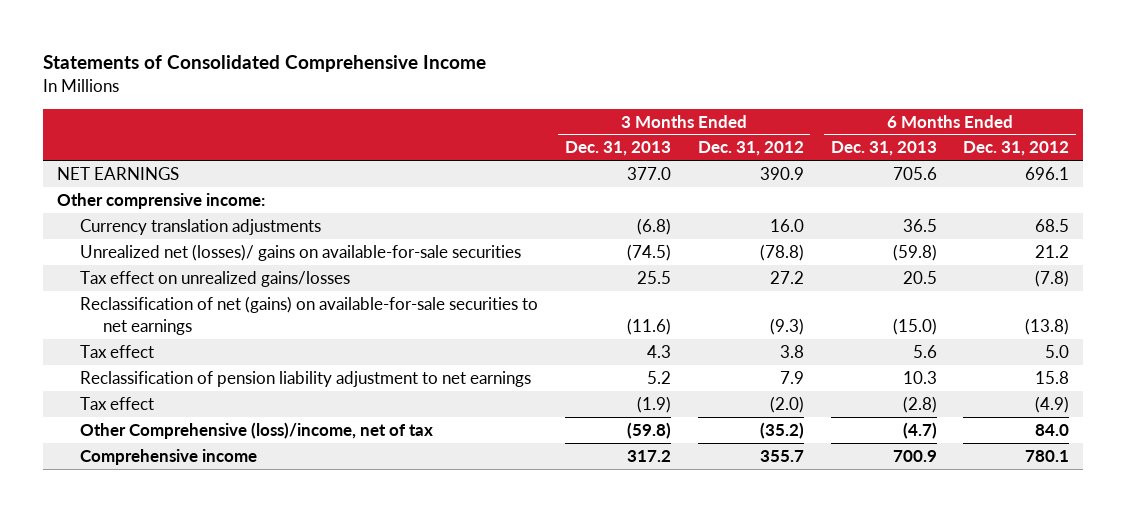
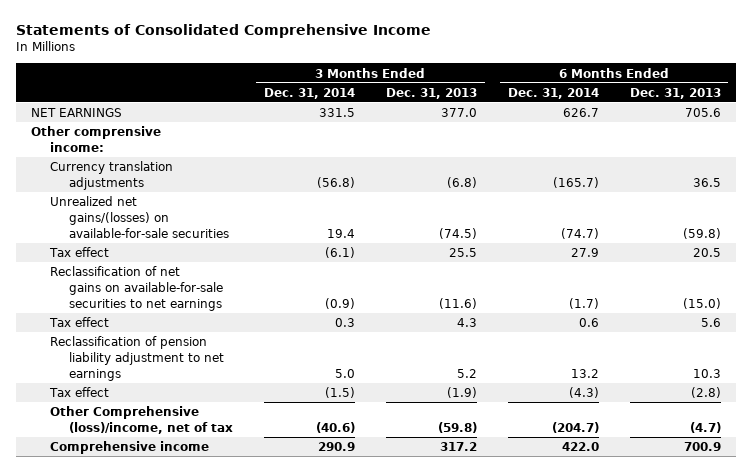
- | 3 Months Ended Dec. 31, 2013 | 3 Months Ended Dec. 31, 2012 | 6 Months Ended Dec. 31, 2013 | 6 Months Ended Dec. 31, 2012
+ | 3 Months Ended Dec. 31, 2014 | 3 Months Ended Dec. 31, 2013 | 6 Months Ended Dec. 31, 2014 | 6 Months Ended Dec. 31, 2013
- Unrealized net (losses)/ gains on available-for-sale securities | (74.5) | (78.8) | (59.8) | 21.2
- Tax effect on unrealized gains/losses | 25.5 | 27.2 | 20.5 | (7.8)
- Reclassification of net (gains) on available-for-sale securities to net earnings | (11.6) | (9.3) | (15.0) | (13.8)
+ Unrealized net gains/(losses) on available-for-sale securities | 19.4 | (74.5) | (74.7) | (59.8)
+ Tax effect | (6.1) | 25.5 | 27.9 | 20.5
+ Reclassification of net gains on available-for-sale securities to net earnings | (0.9) | (11.6) | (1.7) | (15.0)

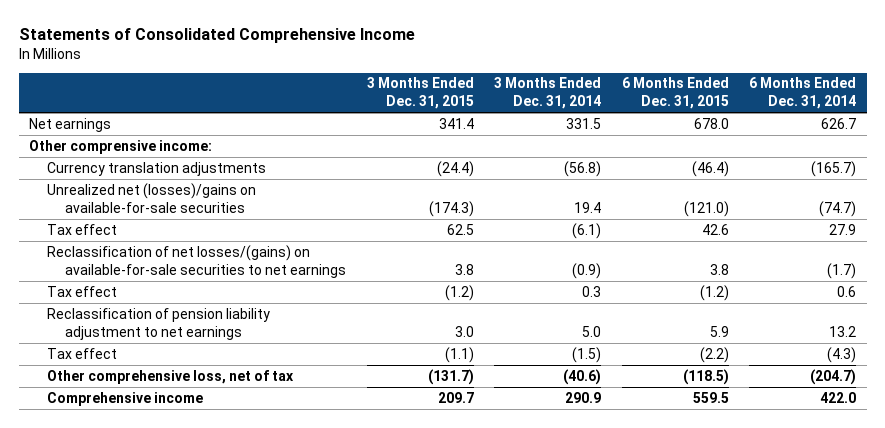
- | 3 Months Ended Dec. 31, 2014 | 3 Months Ended Dec. 31, 2013 | 6 Months Ended Dec. 31, 2014 | 6 Months Ended Dec. 31, 2013
+ | 3 Months Ended Dec. 31, 2015 | 3 Months Ended Dec. 31, 2014 | 6 Months Ended Dec. 31, 2015 | 6 Months Ended Dec. 31, 2014
- NET EARNINGS | 331.5 | 377.0 | 626.7 | 705.6
+ Net earnings | 341.4 | 331.5 | 678.0 | 626.7
- Unrealized net gains/(losses) on available-for-sale securities | 19.4 | (74.5) | (74.7) | (59.8)
+ Unrealized net (losses)/gains on available-for-sale securities | (174.3) | 19.4 | (121.0) | (74.7)
- Reclassification of net gains on available-for-sale securities to net earnings | (0.9) | (11.6) | (1.7) | (15.0)
+ Reclassification of net losses/(gains) on available-for-sale securities to net earnings | 3.8 | (0.9) | 3.8 | (1.7)
- Other Comprehensive (loss)/income, net of tax | (40.6) | (59.8) | (204.7) | (4.7)
+ Other comprehensive loss, net of tax | (131.7) | (40.6) | (118.5) | (204.7)

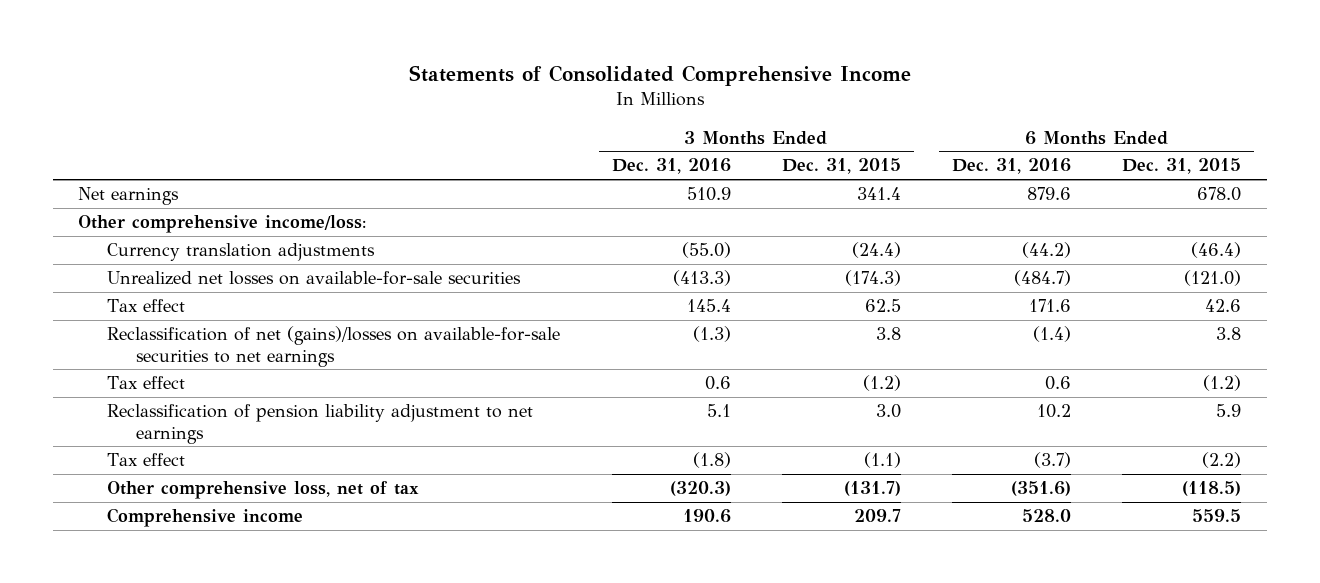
- | 3 Months Ended Dec. 31, 2015 | 3 Months Ended Dec. 31, 2014 | 6 Months Ended Dec. 31, 2015 | 6 Months Ended Dec. 31, 2014
+ | 3 Months Ended Dec. 31, 2016 | 3 Months Ended Dec. 31, 2015 | 6 Months Ended Dec. 31, 2016 | 6 Months Ended Dec. 31, 2015
- Other comprensive income:
+ Other comprehensive income/loss:
- Unrealized net (losses)/gains on available-for-sale securities | (174.3) | 19.4 | (121.0) | (74.7)
+ Unrealized net losses on available-for-sale securities | (413.3) | (174.3) | (484.7) | (121.0)
- Reclassification of net losses/(gains) on available-for-sale securities to net earnings | 3.8 | (0.9) | 3.8 | (1.7)
+ Reclassification of net (gains)/losses on available-for-sale securities to net earnings | (1.3) | 3.8 | (1.4) | 3.8

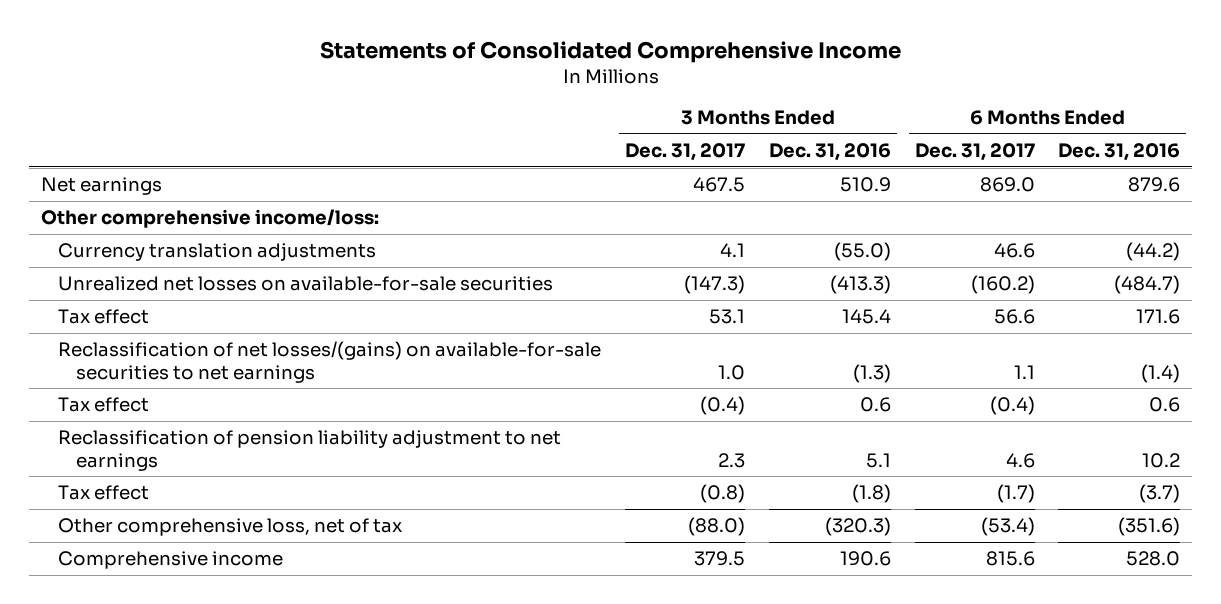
- | 3 Months Ended Dec. 31, 2016 | 3 Months Ended Dec. 31, 2015 | 6 Months Ended Dec. 31, 2016 | 6 Months Ended Dec. 31, 2015
+ | 3 Months Ended Dec. 31, 2017 | 3 Months Ended Dec. 31, 2016 | 6 Months Ended Dec. 31, 2017 | 6 Months Ended Dec. 31, 2016
- Reclassification of net (gains)/losses on available-for-sale securities to net earnings | (1.3) | 3.8 | (1.4) | 3.8
+ Reclassification of net losses/(gains) on available-for-sale securities to net earnings | 1.0 | (1.3) | 1.1 | (1.4)

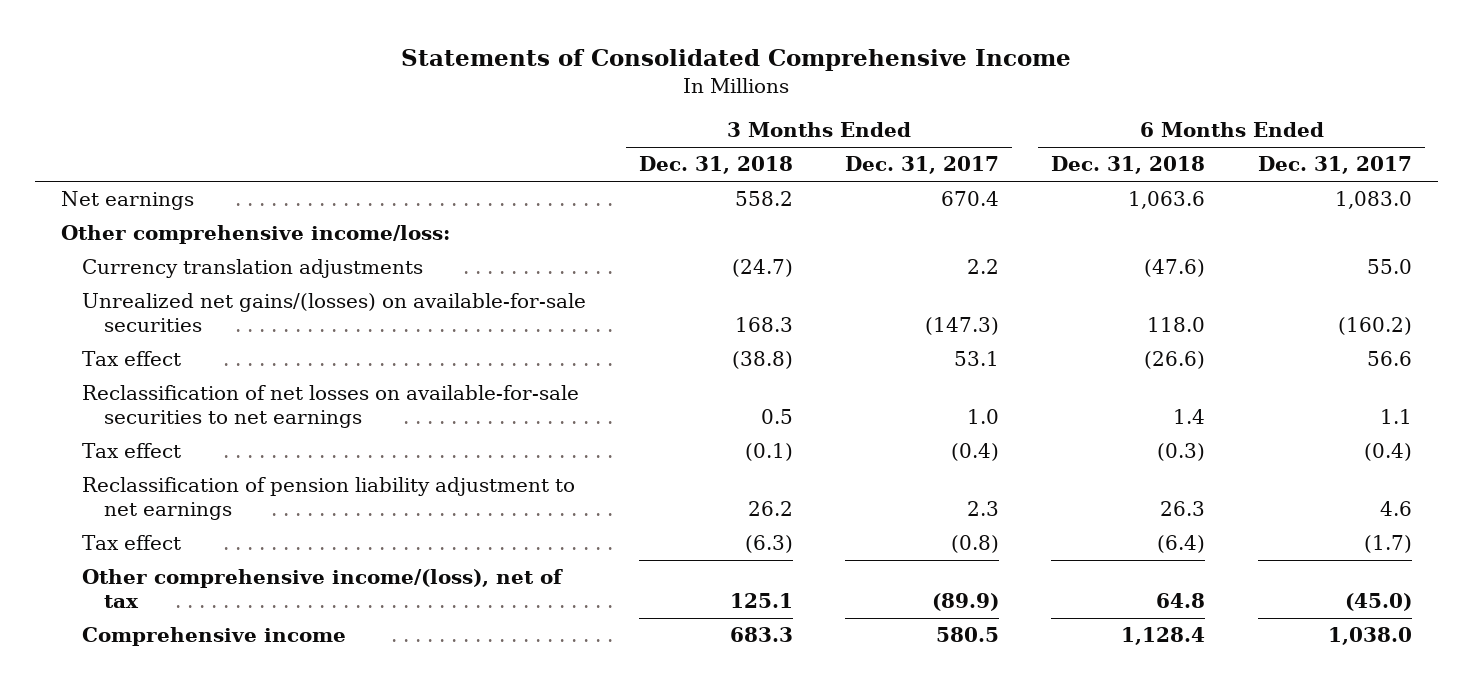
- | 3 Months Ended Dec. 31, 2017 | 3 Months Ended Dec. 31, 2016 | 6 Months Ended Dec. 31, 2017 | 6 Months Ended Dec. 31, 2016
+ | 3 Months Ended Dec. 31, 2018 | 3 Months Ended Dec. 31, 2017 | 6 Months Ended Dec. 31, 2018 | 6 Months Ended Dec. 31, 2017
- Net earnings | 467.5 | 510.9 | 869.0 | 879.6
+ Net earnings | 558.2 | 670.4 | 1,063.6 | 1,083.0
- Currency translation adjustments | 4.1 | (55.0) | 46.6 | (44.2)
- Unrealized net losses on available-for-sale securities | (147.3) | (413.3) | (160.2) | (484.7)
+ Currency translation adjustments | (24.7) | 2.2 | (47.6) | 55.0
+ Unrealized net gains/(losses) on available-for-sale securities | 168.3 | (147.3) | 118.0 | (160.2)
- Reclassification of net losses/(gains) on available-for-sale securities to net earnings | 1.0 | (1.3) | 1.1 | (1.4)
+ Reclassification of net losses on available-for-sale securities to net earnings | 0.5 | 1.0 | 1.4 | 1.1
- Other comprehensive loss, net of tax | (88.0) | (320.3) | (53.4) | (351.6)
- Comprehensive income | 379.5 | 190.6 | 815.6 | 528.0
+ Other comprehensive income/(loss), net of tax | 125.1 | (89.9) | 64.8 | (45.0)
+ Comprehensive income | 683.3 | 580.5 | 1,128.4 | 1,038.0

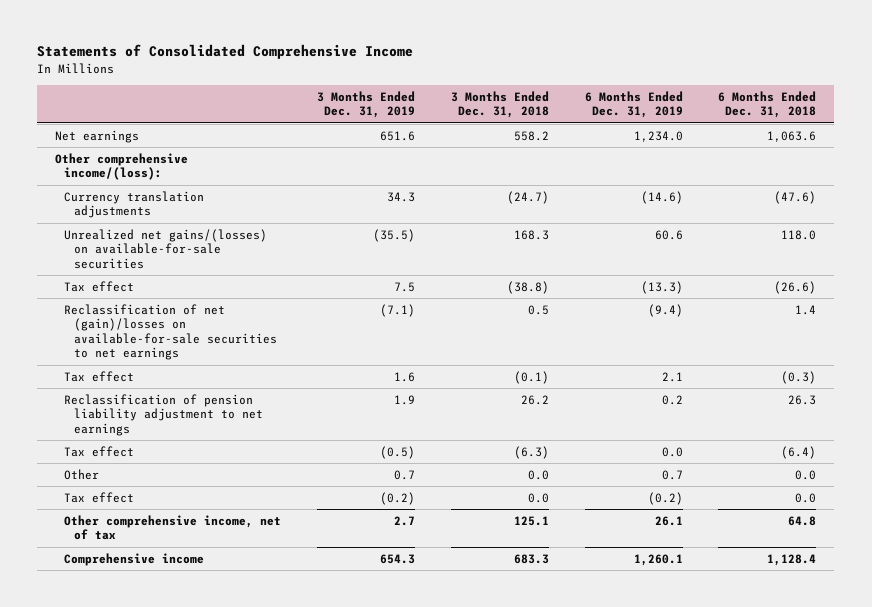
- | 3 Months Ended Dec. 31, 2018 | 3 Months Ended Dec. 31, 2017 | 6 Months Ended Dec. 31, 2018 | 6 Months Ended Dec. 31, 2017
+ | 3 Months Ended Dec. 31, 2019 | 3 Months Ended Dec. 31, 2018 | 6 Months Ended Dec. 31, 2019 | 6 Months Ended Dec. 31, 2018
- Other comprehensive income/loss:
+ Other comprehensive income/(loss):
- Reclassification of net losses on available-for-sale securities to net earnings | 0.5 | 1.0 | 1.4 | 1.1
+ Reclassification of net (gain)/losses on available-for-sale securities to net earnings | (7.1) | 0.5 | (9.4) | 1.4
- Other comprehensive income/(loss), net of tax | 125.1 | (89.9) | 64.8 | (45.0)
+ Other | 0.7 | 0.0 | 0.7 | 0.0
+ Tax effect | (0.2) | 0.0 | (0.2) | 0.0
+ Other comprehensive income, net of tax | 2.7 | 125.1 | 26.1 | 64.8

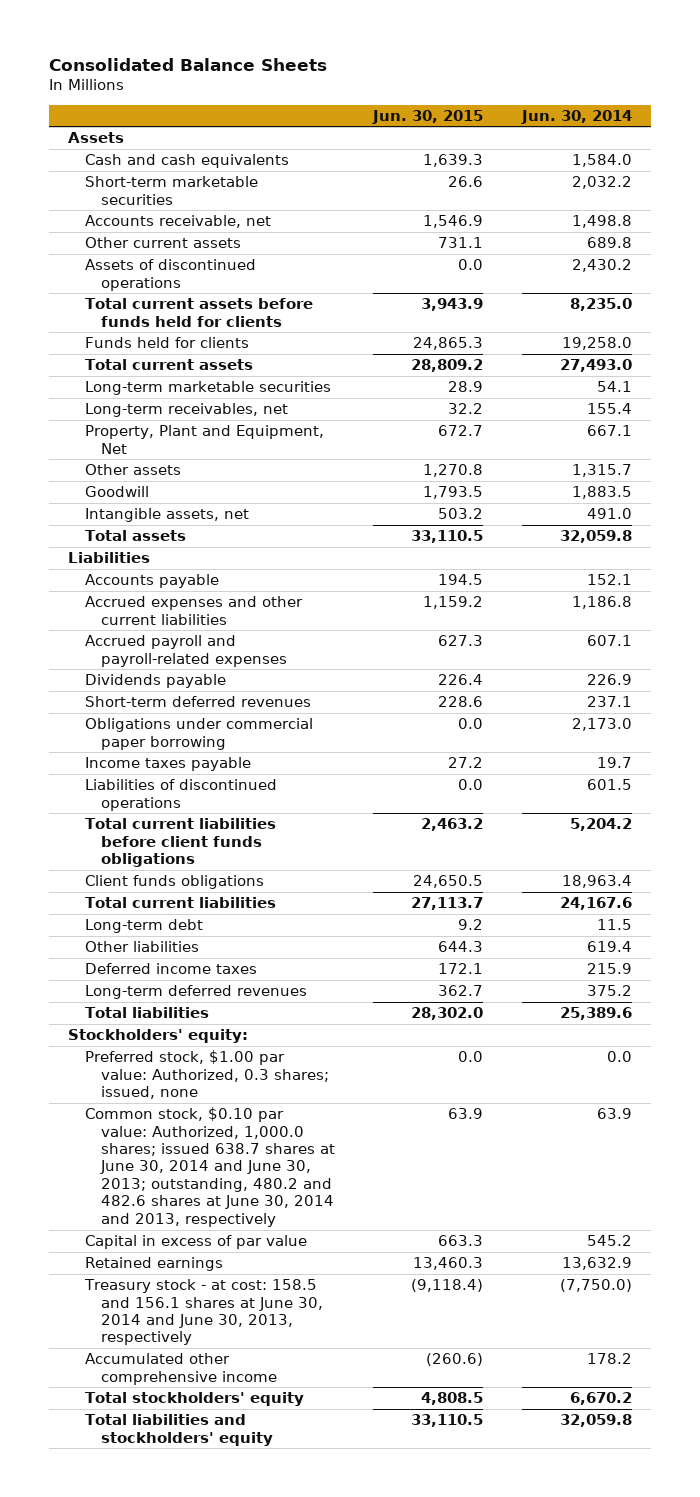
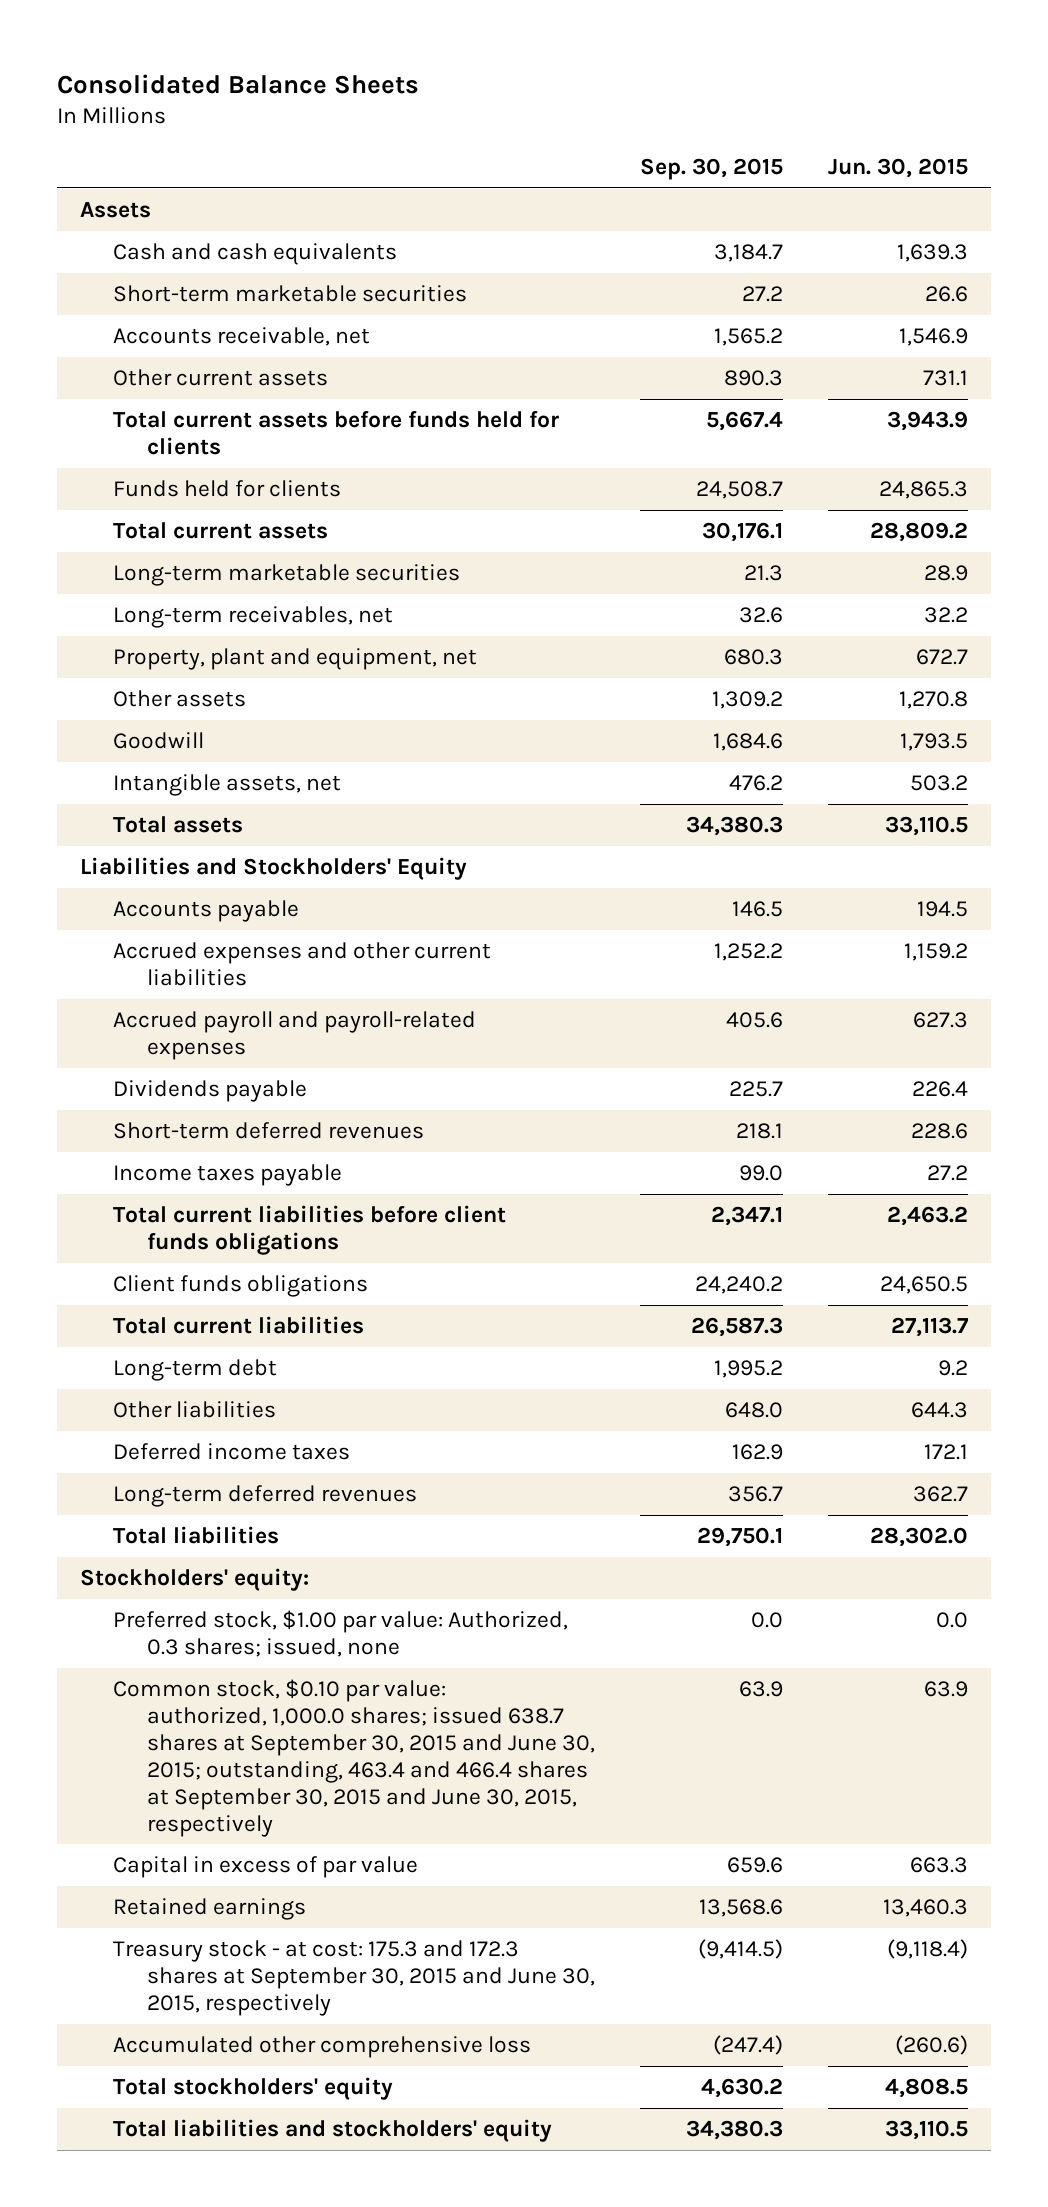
- | Jun. 30, 2015 | Jun. 30, 2014
+ | Sep. 30, 2015 | Jun. 30, 2015
- Assets of discontinued operations | 0.0 | 2,430.2
- Property, Plant and Equipment, Net | 672.7 | 667.1
+ Property, plant and equipment, net | 680.3 | 672.7
- Liabilities
+ Liabilities and Stockholders' Equity
- Obligations under commercial paper borrowing | 0.0 | 2,173.0
- Liabilities of discontinued operations | 0.0 | 601.5
- Common stock, $0.10 par value: Authorized, 1,000.0 shares; issued 638.7 shares at June 30, 2014 and June 30, 2013; outstanding, 480.2 and 482.6 shares at June 30, 2014 and 2013, respectively | 63.9 | 63.9
+ Common stock, $0.10 par value: authorized, 1,000.0 shares; issued 638.7 shares at September 30, 2015 and June 30, 2015; outstanding, 463.4 and 466.4 shares at September 30, 2015 and June 30, 2015, respectively | 63.9 | 63.9
- Treasury stock - at cost: 158.5 and 156.1 shares at June 30, 2014 and June 30, 2013, respectively | (9,118.4) | (7,750.0)
- Accumulated other comprehensive income | (260.6) | 178.2
+ Treasury stock - at cost: 175.3 and 172.3 shares at September 30, 2015 and June 30, 2015, respectively | (9,414.5) | (9,118.4)
+ Accumulated other comprehensive loss | (247.4) | (260.6)

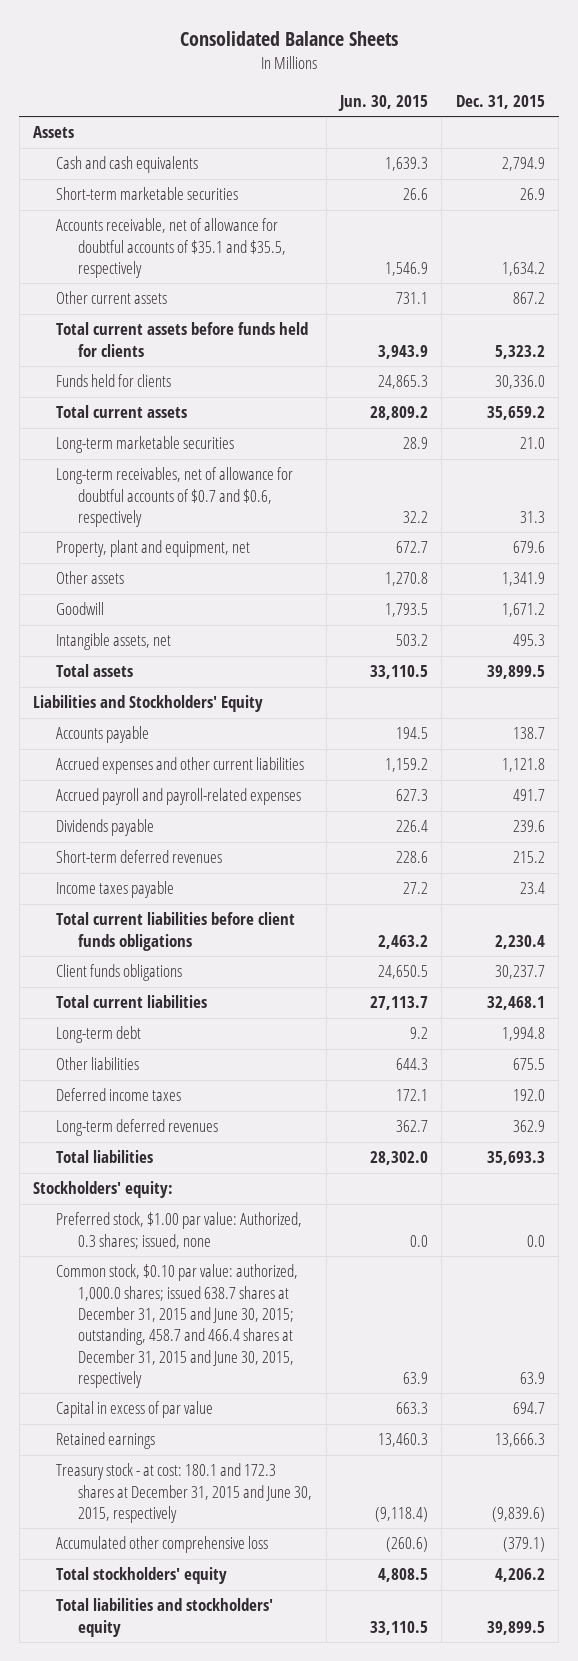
- | Sep. 30, 2015 | Jun. 30, 2015
+ | Jun. 30, 2015 | Dec. 31, 2015
- Accounts receivable, net | 1,565.2 | 1,546.9
+ Accounts receivable, net of allowance for doubtful accounts of $35.1 and $35.5, respectively | 1,546.9 | 1,634.2
- Long-term receivables, net | 32.6 | 32.2
+ Long-term receivables, net of allowance for doubtful accounts of $0.7 and $0.6, respectively | 32.2 | 31.3
- Common stock, $0.10 par value: authorized, 1,000.0 shares; issued 638.7 shares at September 30, 2015 and June 30, 2015; outstanding, 463.4 and 466.4 shares at September 30, 2015 and June 30, 2015, respectively | 63.9 | 63.9
+ Common stock, $0.10 par value: authorized, 1,000.0 shares; issued 638.7 shares at December 31, 2015 and June 30, 2015; outstanding, 458.7 and 466.4 shares at December 31, 2015 and June 30, 2015, respectively | 63.9 | 63.9
- Treasury stock - at cost: 175.3 and 172.3 shares at September 30, 2015 and June 30, 2015, respectively | (9,414.5) | (9,118.4)
+ Treasury stock - at cost: 180.1 and 172.3 shares at December 31, 2015 and June 30, 2015, respectively | (9,118.4) | (9,839.6)

